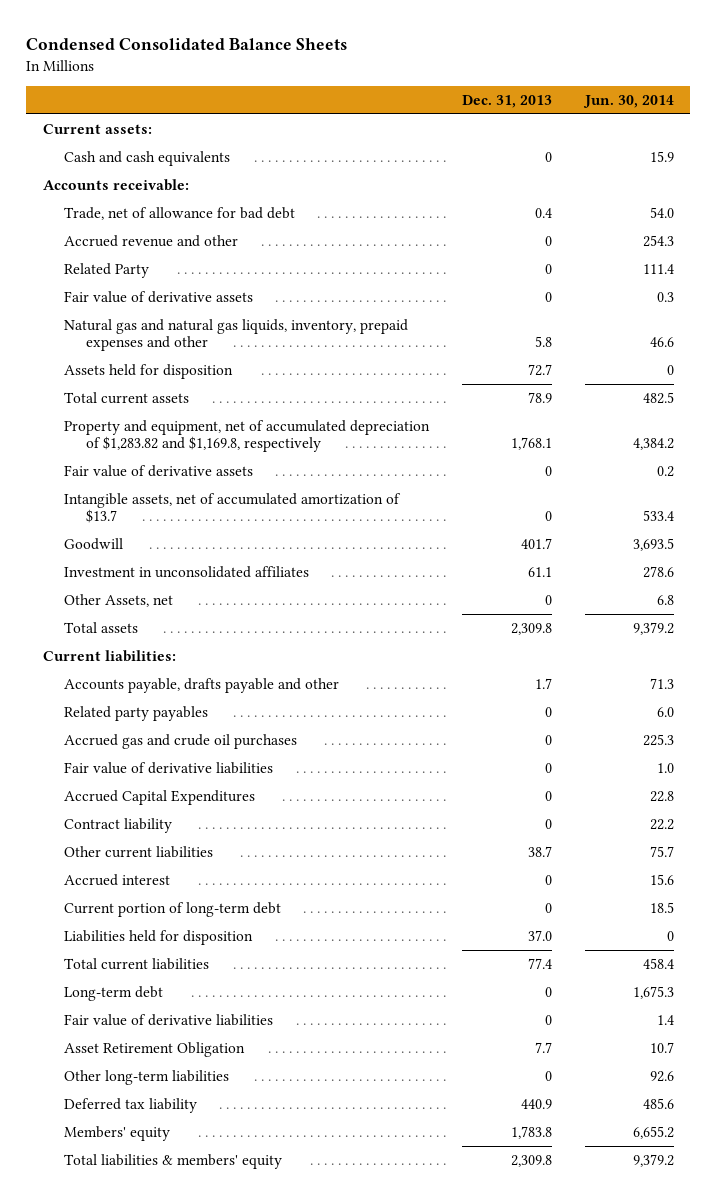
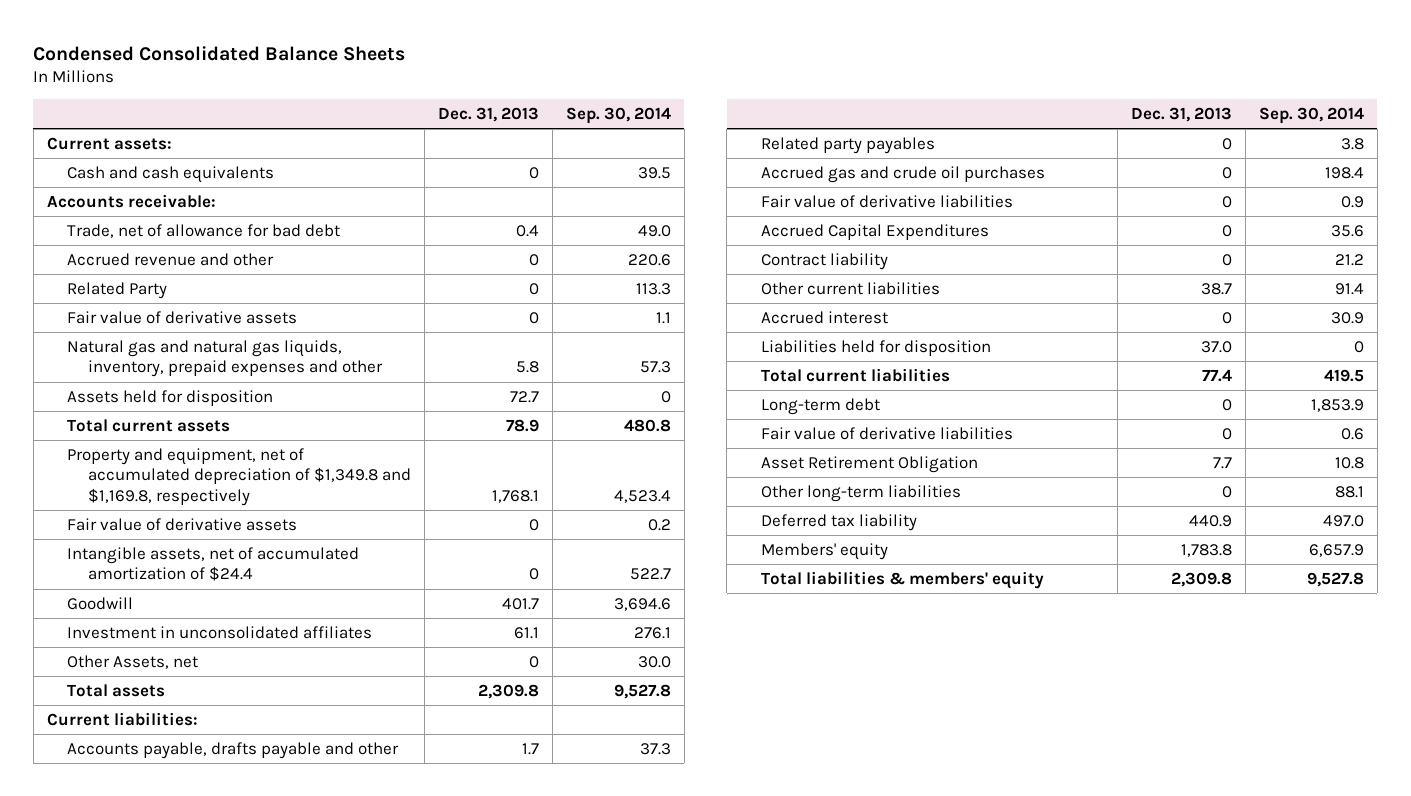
- | Dec. 31, 2013 | Jun. 30, 2014
+ | Dec. 31, 2013 | Sep. 30, 2014
- Property and equipment, net of accumulated depreciation of $1,283.82 and $1,169.8, respectively | 1,768.1 | 4,384.2
+ Property and equipment, net of accumulated depreciation of $1,349.8 and $1,169.8, respectively | 1,768.1 | 4,523.4
- Intangible assets, net of accumulated amortization of $13.7 | 0 | 533.4
+ Intangible assets, net of accumulated amortization of $24.4 | 0 | 522.7
- Current portion of long-term debt | 0 | 18.5

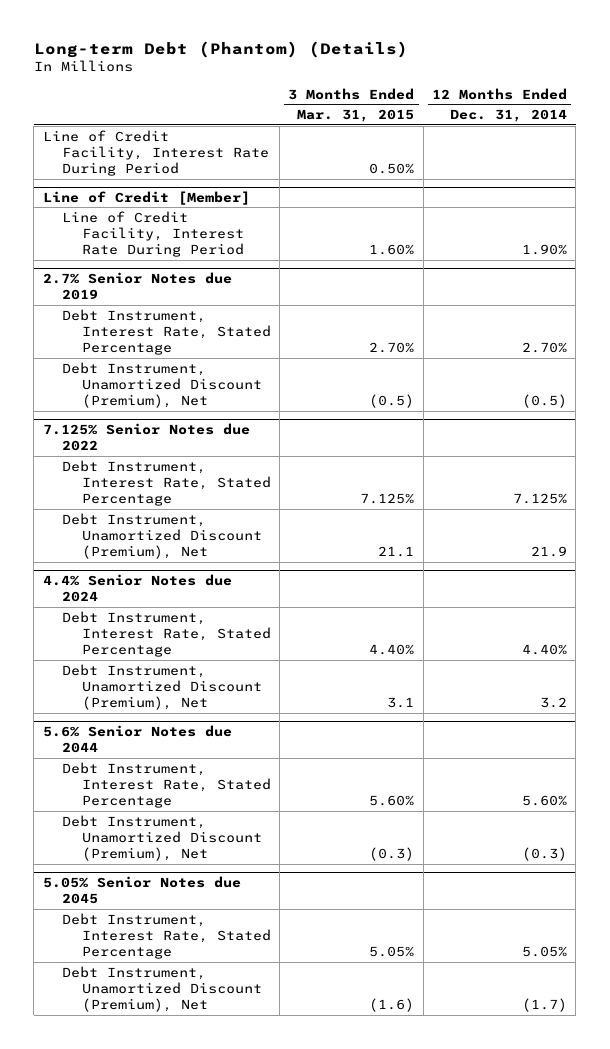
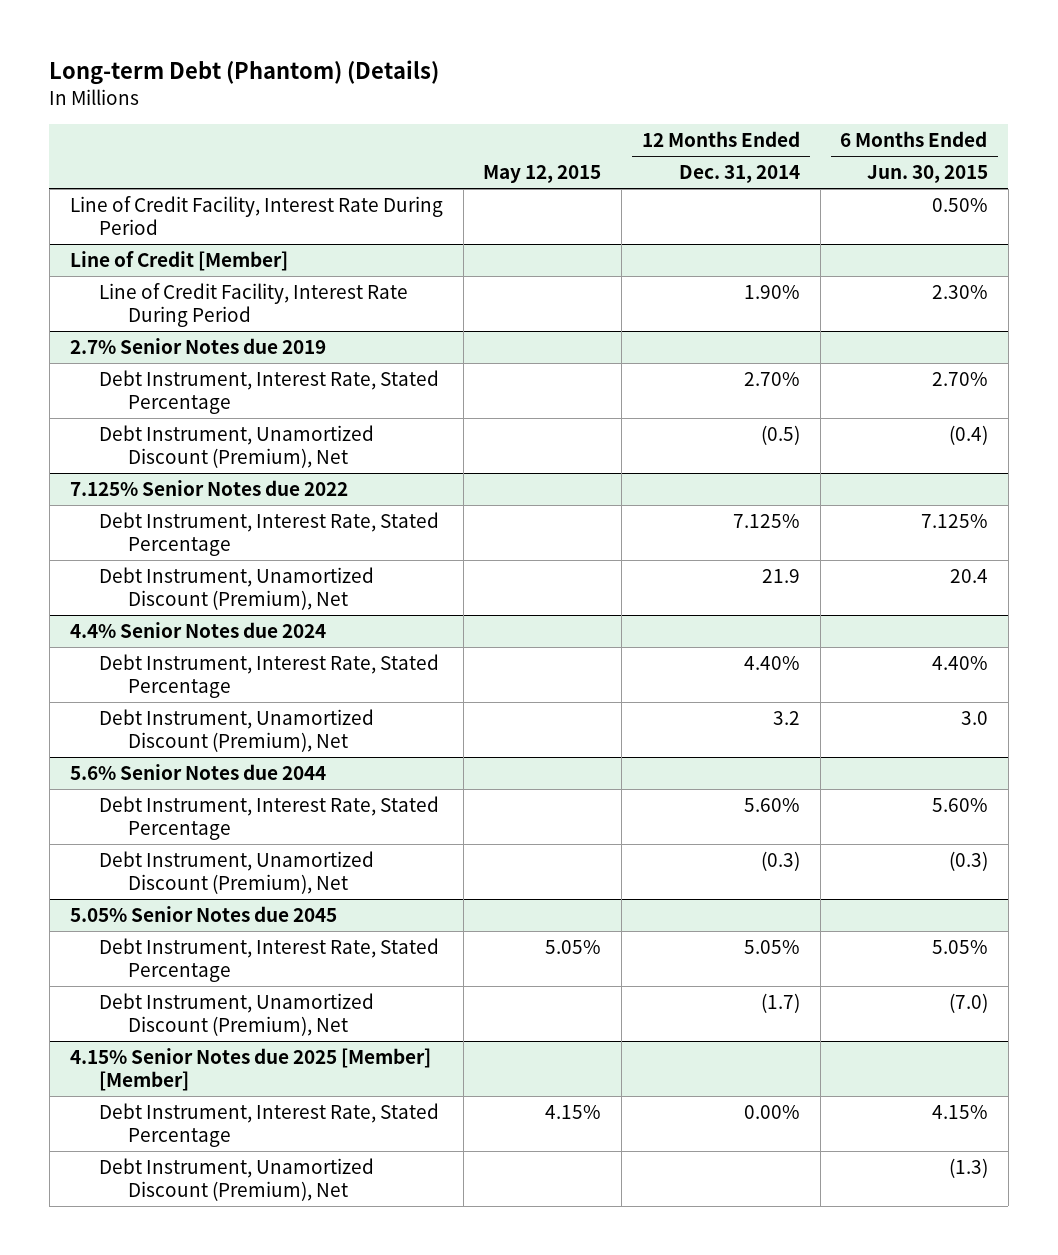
- | 3 Months Ended Mar. 31, 2015 | 12 Months Ended Dec. 31, 2014
+ | May 12, 2015 | 12 Months Ended Dec. 31, 2014 | 6 Months Ended Jun. 30, 2015
+ 4.15% Senior Notes due 2025 [Member] [Member]
+ Debt Instrument, Interest Rate, Stated Percentage | 4.15% | 0.00% | 4.15%
+ Debt Instrument, Unamortized Discount (Premium), Net | | | (1.3)

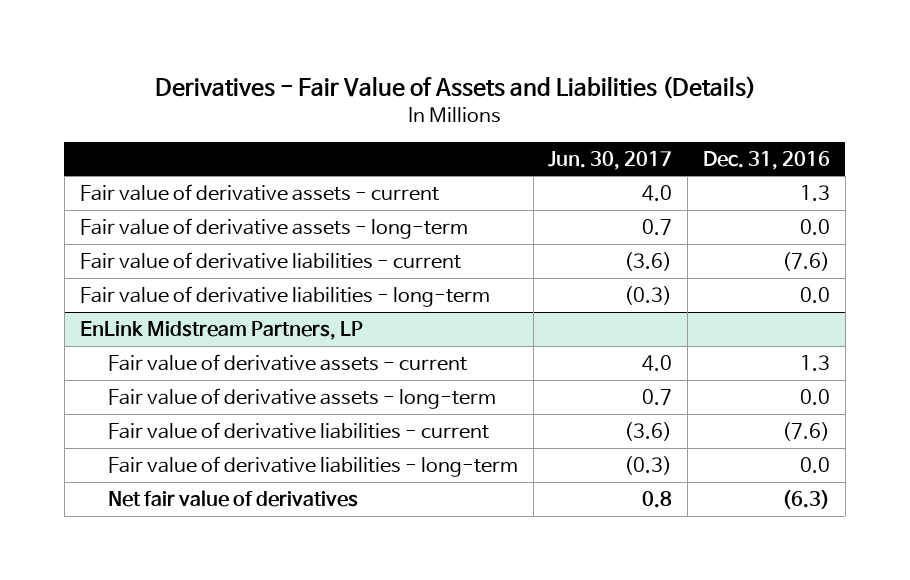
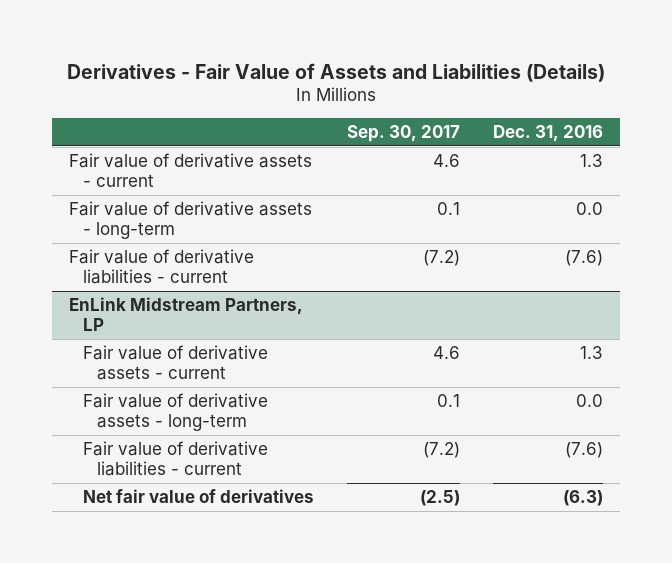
- | Jun. 30, 2017 | Dec. 31, 2016
+ | Sep. 30, 2017 | Dec. 31, 2016
- Fair value of derivative liabilities - long-term | (0.3) | 0.0
@ EnLink Midstream Partners, LP
- Fair value of derivative liabilities - long-term | (0.3) | 0.0

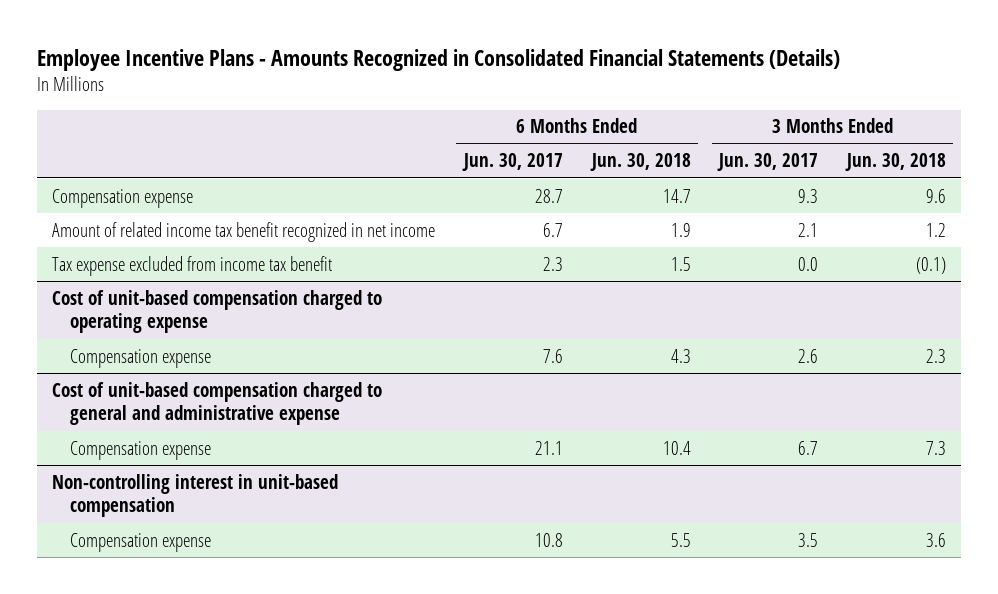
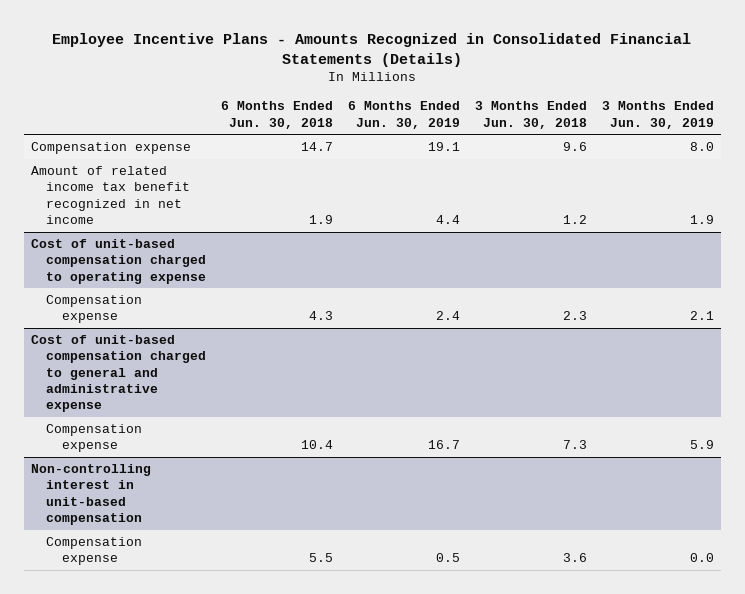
- | 6 Months Ended Jun. 30, 2017 | 6 Months Ended Jun. 30, 2018 | 3 Months Ended Jun. 30, 2017 | 3 Months Ended Jun. 30, 2018
+ | 6 Months Ended Jun. 30, 2018 | 6 Months Ended Jun. 30, 2019 | 3 Months Ended Jun. 30, 2018 | 3 Months Ended Jun. 30, 2019
- Tax expense excluded from income tax benefit | 2.3 | 1.5 | 0.0 | (0.1)

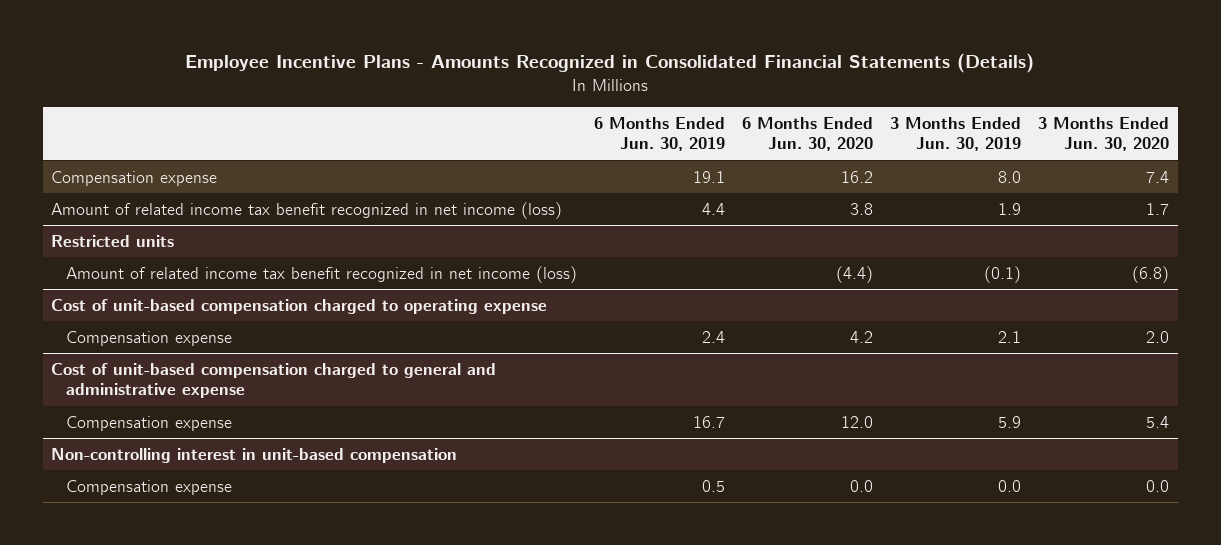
- | 6 Months Ended Jun. 30, 2018 | 6 Months Ended Jun. 30, 2019 | 3 Months Ended Jun. 30, 2018 | 3 Months Ended Jun. 30, 2019
+ | 6 Months Ended Jun. 30, 2019 | 6 Months Ended Jun. 30, 2020 | 3 Months Ended Jun. 30, 2019 | 3 Months Ended Jun. 30, 2020
- Amount of related income tax benefit recognized in net income | 1.9 | 4.4 | 1.2 | 1.9
+ Amount of related income tax benefit recognized in net income (loss) | 4.4 | 3.8 | 1.9 | 1.7
+ Restricted units
+ Amount of related income tax benefit recognized in net income (loss) | | (4.4) | (0.1) | (6.8)

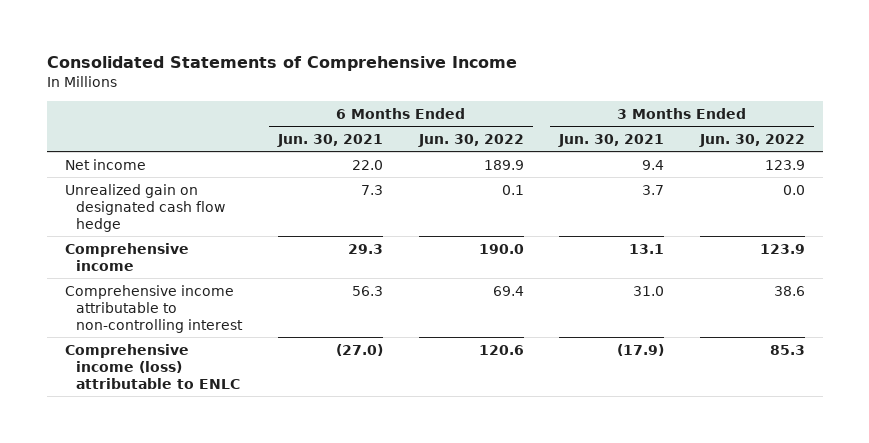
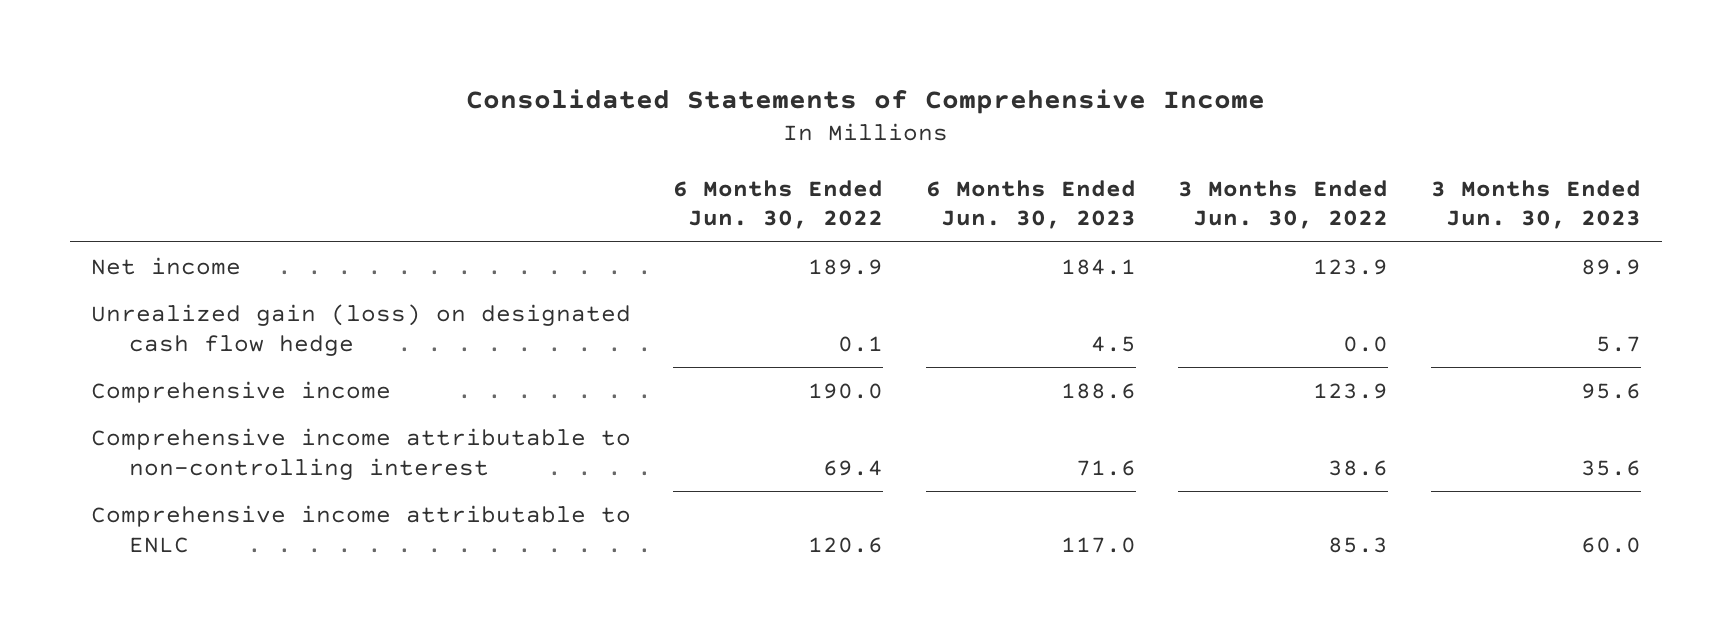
- | 6 Months Ended Jun. 30, 2021 | 6 Months Ended Jun. 30, 2022 | 3 Months Ended Jun. 30, 2021 | 3 Months Ended Jun. 30, 2022
+ | 6 Months Ended Jun. 30, 2022 | 6 Months Ended Jun. 30, 2023 | 3 Months Ended Jun. 30, 2022 | 3 Months Ended Jun. 30, 2023
- Unrealized gain on designated cash flow hedge | 7.3 | 0.1 | 3.7 | 0.0
+ Unrealized gain (loss) on designated cash flow hedge | 0.1 | 4.5 | 0.0 | 5.7
- Comprehensive income (loss) attributable to ENLC | (27.0) | 120.6 | (17.9) | 85.3
+ Comprehensive income attributable to ENLC | 120.6 | 117.0 | 85.3 | 60.0

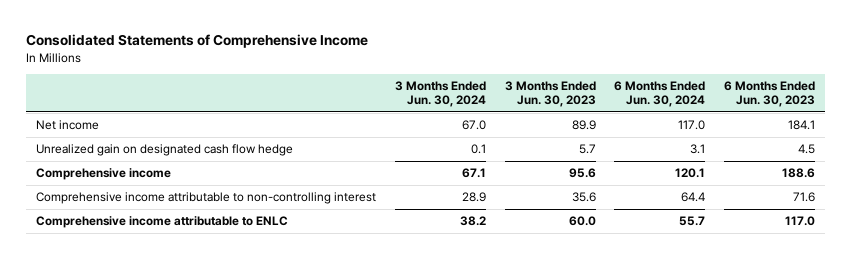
- | 6 Months Ended Jun. 30, 2022 | 6 Months Ended Jun. 30, 2023 | 3 Months Ended Jun. 30, 2022 | 3 Months Ended Jun. 30, 2023
+ | 3 Months Ended Jun. 30, 2024 | 3 Months Ended Jun. 30, 2023 | 6 Months Ended Jun. 30, 2024 | 6 Months Ended Jun. 30, 2023
- Unrealized gain (loss) on designated cash flow hedge | 0.1 | 4.5 | 0.0 | 5.7
+ Unrealized gain on designated cash flow hedge | 0.1 | 5.7 | 3.1 | 4.5

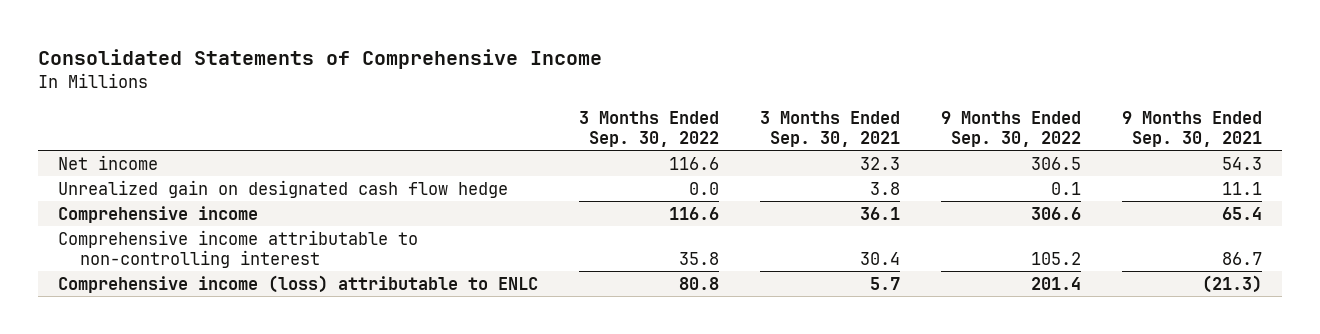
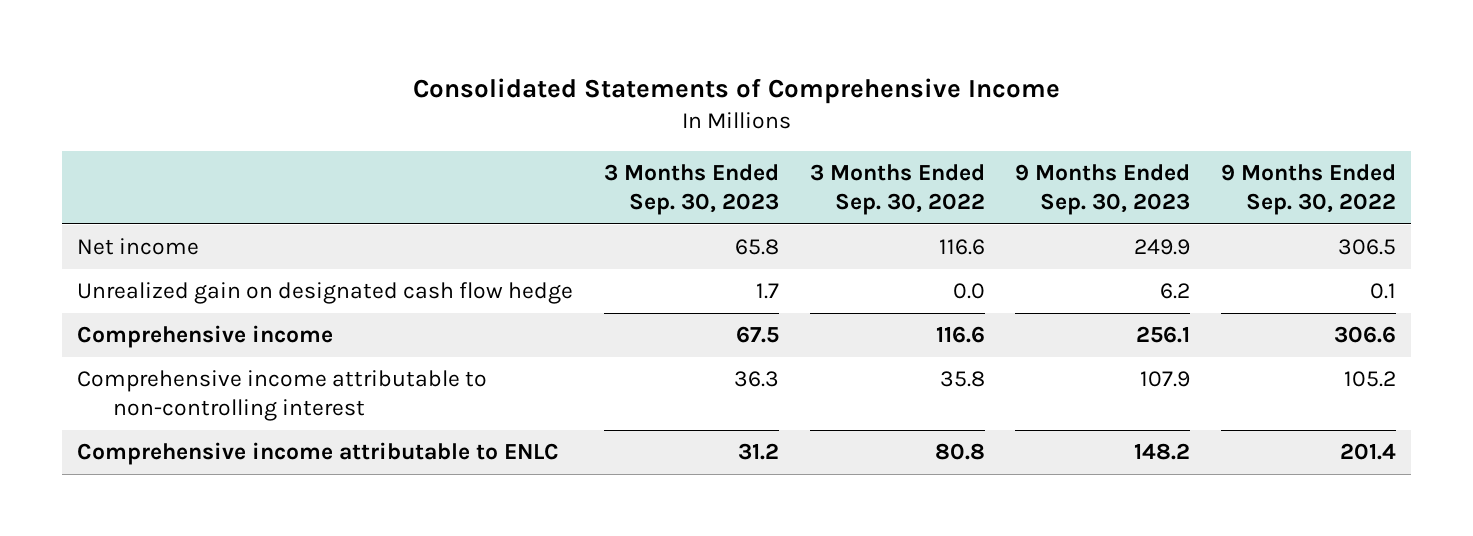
- | 3 Months Ended Sep. 30, 2022 | 3 Months Ended Sep. 30, 2021 | 9 Months Ended Sep. 30, 2022 | 9 Months Ended Sep. 30, 2021
+ | 3 Months Ended Sep. 30, 2023 | 3 Months Ended Sep. 30, 2022 | 9 Months Ended Sep. 30, 2023 | 9 Months Ended Sep. 30, 2022
- Comprehensive income (loss) attributable to ENLC | 80.8 | 5.7 | 201.4 | (21.3)
+ Comprehensive income attributable to ENLC | 31.2 | 80.8 | 148.2 | 201.4

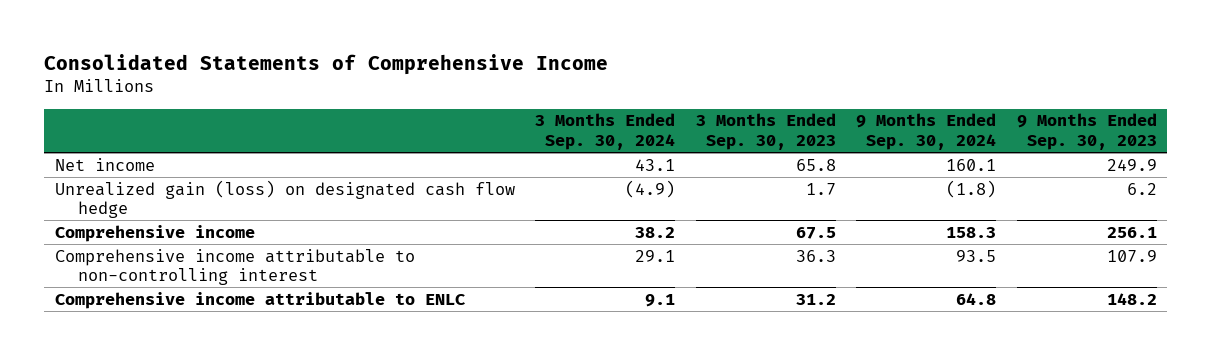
- | 3 Months Ended Sep. 30, 2023 | 3 Months Ended Sep. 30, 2022 | 9 Months Ended Sep. 30, 2023 | 9 Months Ended Sep. 30, 2022
+ | 3 Months Ended Sep. 30, 2024 | 3 Months Ended Sep. 30, 2023 | 9 Months Ended Sep. 30, 2024 | 9 Months Ended Sep. 30, 2023
- Unrealized gain on designated cash flow hedge | 1.7 | 0.0 | 6.2 | 0.1
+ Unrealized gain (loss) on designated cash flow hedge | (4.9) | 1.7 | (1.8) | 6.2

